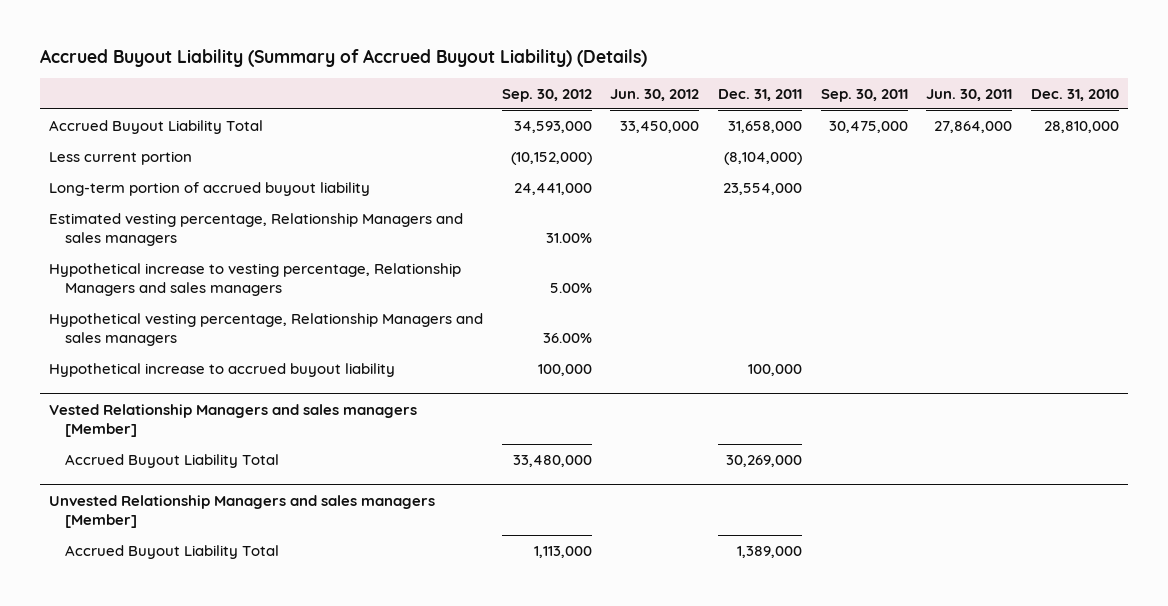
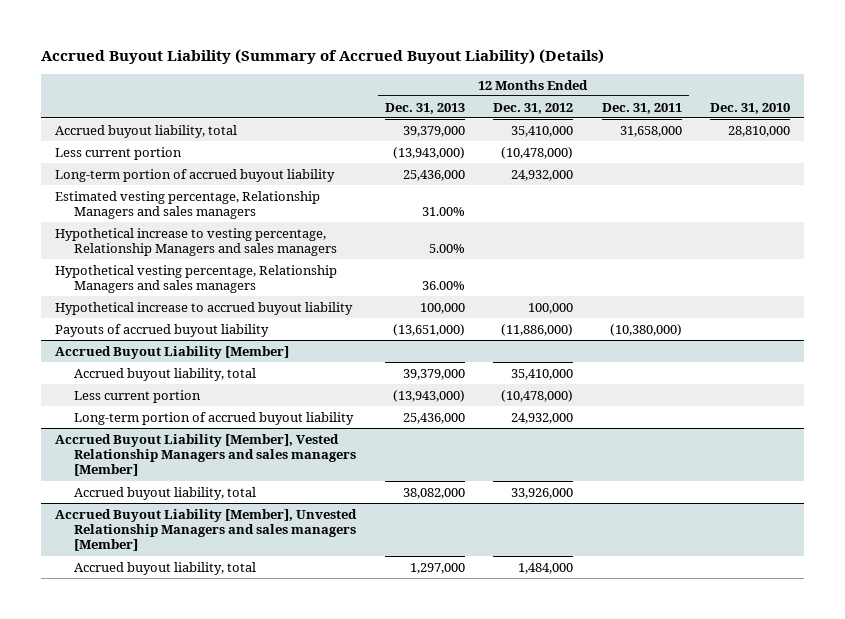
- | Sep. 30, 2012 | Jun. 30, 2012 | Dec. 31, 2011 | Sep. 30, 2011 | Jun. 30, 2011 | Dec. 31, 2010
+ | 12 Months Ended Dec. 31, 2013 | 12 Months Ended Dec. 31, 2012 | 12 Months Ended Dec. 31, 2011 | Dec. 31, 2010
- Accrued Buyout Liability Total | 34,593,000 | 33,450,000 | 31,658,000 | 30,475,000 | 27,864,000 | 28,810,000
+ Accrued buyout liability, total | 39,379,000 | 35,410,000 | 31,658,000 | 28,810,000
- Vested Relationship Managers and sales managers [Member]
- Accrued Buyout Liability Total | 33,480,000 | | 30,269,000 | | |
- Unvested Relationship Managers and sales managers [Member]
- Accrued Buyout Liability Total | 1,113,000 | | 1,389,000 | | |
+ Payouts of accrued buyout liability | (13,651,000) | (11,886,000) | (10,380,000) |
+ Accrued Buyout Liability [Member]
+ Accrued buyout liability, total | 39,379,000 | 35,410,000 | |
+ Less current portion | (13,943,000) | (10,478,000) | |
+ Long-term portion of accrued buyout liability | 25,436,000 | 24,932,000 | |
+ Accrued Buyout Liability [Member], Vested Relationship Managers and sales managers [Member]
+ Accrued buyout liability, total | 38,082,000 | 33,926,000 | |
+ Accrued Buyout Liability [Member], Unvested Relationship Managers and sales managers [Member]
+ Accrued buyout liability, total | 1,297,000 | 1,484,000 | |

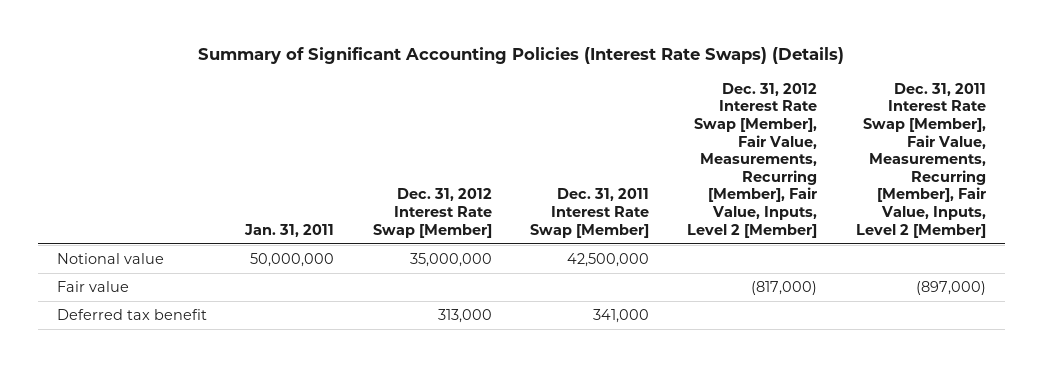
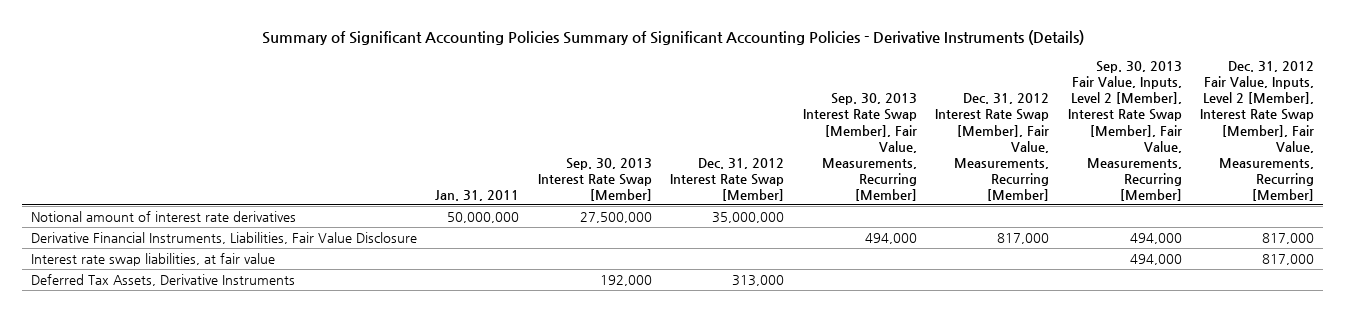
- Summary of Significant Accounting Policies (Interest Rate Swaps) (Details)
+ Summary of Significant Accounting Policies Summary of Significant Accounting Policies - Derivative Instruments (Details)
- | Jan. 31, 2011 | Dec. 31, 2012 Interest Rate Swap [Member] | Dec. 31, 2011 Interest Rate Swap [Member] | Dec. 31, 2012 Interest Rate Swap [Member], Fair Value, Measurements, Recurring [Member], Fair Value, Inputs, Level 2 [Member] | Dec. 31, 2011 Interest Rate Swap [Member], Fair Value, Measurements, Recurring [Member], Fair Value, Inputs, Level 2 [Member]
+ | Jan. 31, 2011 | Sep. 30, 2013 Interest Rate Swap [Member] | Dec. 31, 2012 Interest Rate Swap [Member] | Sep. 30, 2013 Interest Rate Swap [Member], Fair Value, Measurements, Recurring [Member] | Dec. 31, 2012 Interest Rate Swap [Member], Fair Value, Measurements, Recurring [Member] | Sep. 30, 2013 Fair Value, Inputs, Level 2 [Member], Interest Rate Swap [Member], Fair Value, Measurements, Recurring [Member] | Dec. 31, 2012 Fair Value, Inputs, Level 2 [Member], Interest Rate Swap [Member], Fair Value, Measurements, Recurring [Member]
- Notional value | 50,000,000 | 35,000,000 | 42,500,000 | |
- Fair value | | | | (817,000) | (897,000)
- Deferred tax benefit | | 313,000 | 341,000 | |
+ Notional amount of interest rate derivatives | 50,000,000 | 27,500,000 | 35,000,000 | | | |
+ Derivative Financial Instruments, Liabilities, Fair Value Disclosure | | | | 494,000 | 817,000 | 494,000 | 817,000
+ Interest rate swap liabilities, at fair value | | | | | | 494,000 | 817,000
+ Deferred Tax Assets, Derivative Instruments | | 192,000 | 313,000 | | | |

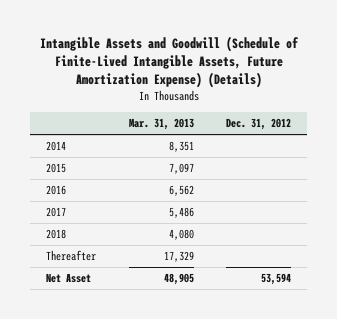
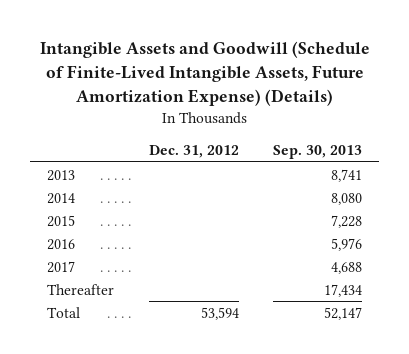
- | Mar. 31, 2013 | Dec. 31, 2012
+ | Dec. 31, 2012 | Sep. 30, 2013
+ 2013 | | 8,741
- 2018 | 4,080 |
- Net Asset | 48,905 | 53,594
+ Total | 53,594 | 52,147

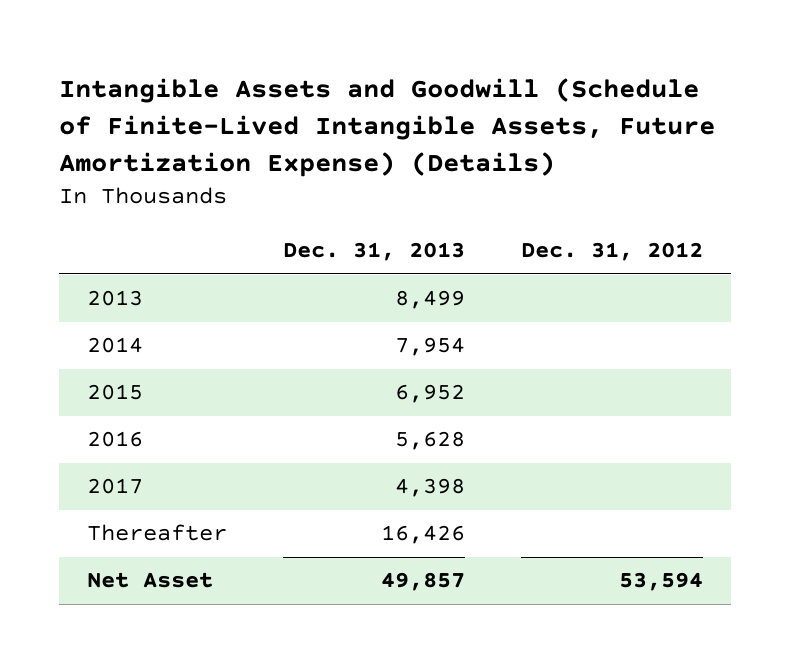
- | Dec. 31, 2012 | Sep. 30, 2013
+ | Dec. 31, 2013 | Dec. 31, 2012
- Total | 53,594 | 52,147
+ Net Asset | 49,857 | 53,594

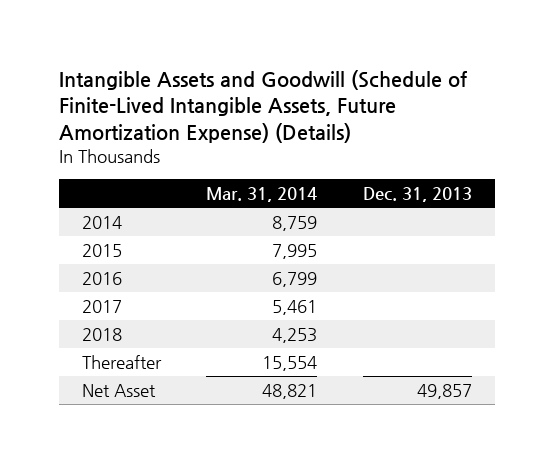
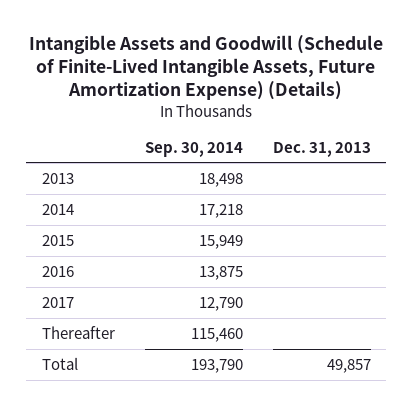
- | Mar. 31, 2014 | Dec. 31, 2013
+ | Sep. 30, 2014 | Dec. 31, 2013
+ 2013 | 18,498 |
- 2018 | 4,253 |
- Net Asset | 48,821 | 49,857
+ Total | 193,790 | 49,857

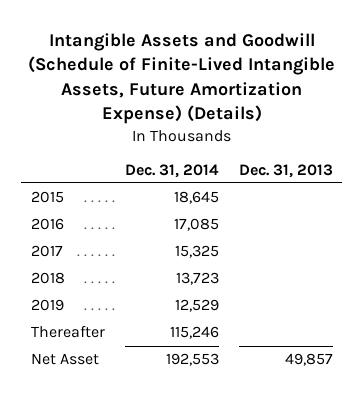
- | Sep. 30, 2014 | Dec. 31, 2013
+ | Dec. 31, 2014 | Dec. 31, 2013
- 2013 | 18,498 |
- 2014 | 17,218 |
+ 2018 | 13,723 |
+ 2019 | 12,529 |
- Total | 193,790 | 49,857
+ Net Asset | 192,553 | 49,857

